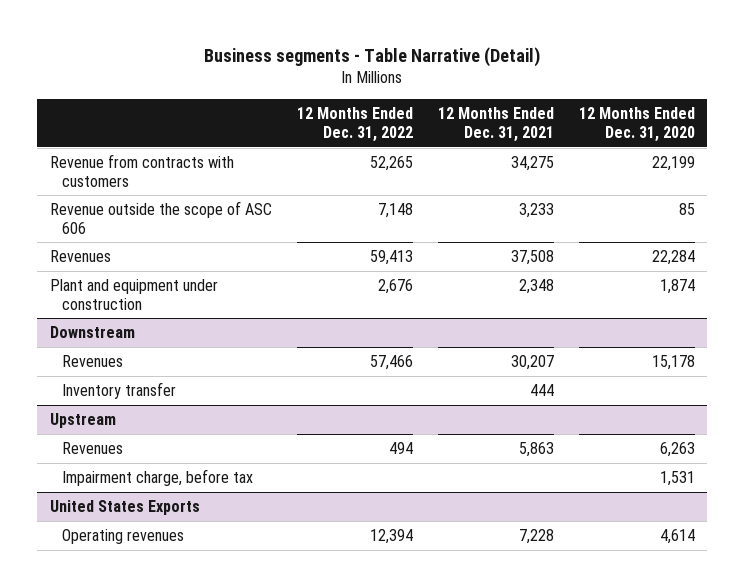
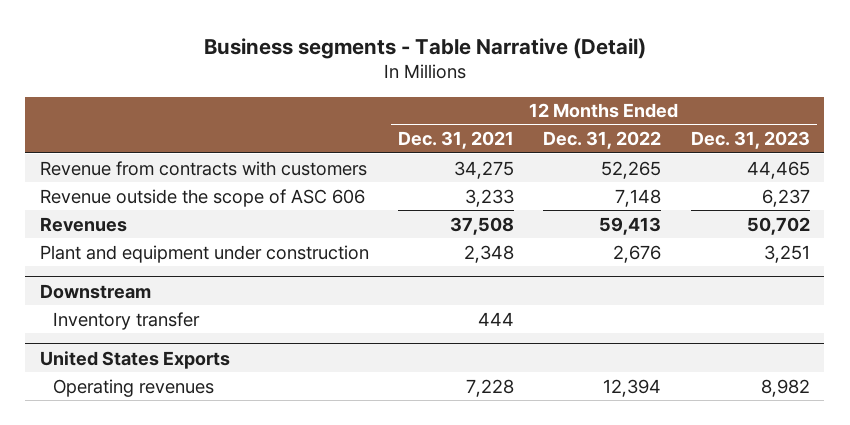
- | 12 Months Ended Dec. 31, 2022 | 12 Months Ended Dec. 31, 2021 | 12 Months Ended Dec. 31, 2020
+ | 12 Months Ended Dec. 31, 2021 | 12 Months Ended Dec. 31, 2022 | 12 Months Ended Dec. 31, 2023
@ Downstream
- Revenues | 57,466 | 30,207 | 15,178
- Upstream
- Revenues | 494 | 5,863 | 6,263
- Impairment charge, before tax | | | 1,531

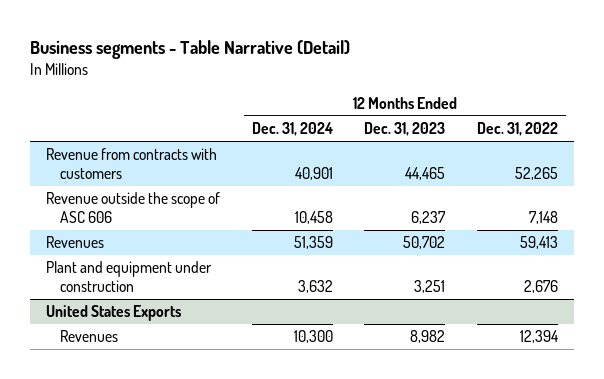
- | 12 Months Ended Dec. 31, 2021 | 12 Months Ended Dec. 31, 2022 | 12 Months Ended Dec. 31, 2023
+ | 12 Months Ended Dec. 31, 2024 | 12 Months Ended Dec. 31, 2023 | 12 Months Ended Dec. 31, 2022
- Downstream
- Inventory transfer | 444 | |
@ United States Exports
- Operating revenues | 7,228 | 12,394 | 8,982
+ Revenues | 10,300 | 8,982 | 12,394

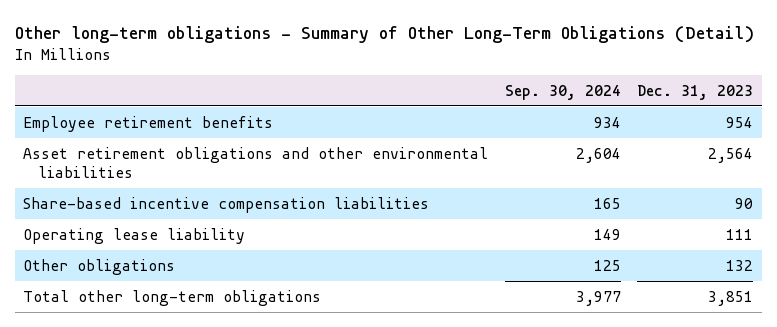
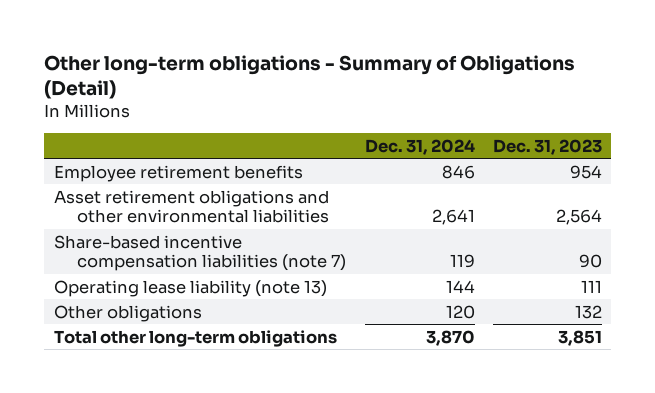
- Other long-term obligations - Summary of Other Long-Term Obligations (Detail)
+ Other long-term obligations - Summary of Obligations (Detail)
- | Sep. 30, 2024 | Dec. 31, 2023
+ | Dec. 31, 2024 | Dec. 31, 2023
- Share-based incentive compensation liabilities | 165 | 90
- Operating lease liability | 149 | 111
+ Share-based incentive compensation liabilities (note 7) | 119 | 90
+ Operating lease liability (note 13) | 144 | 111

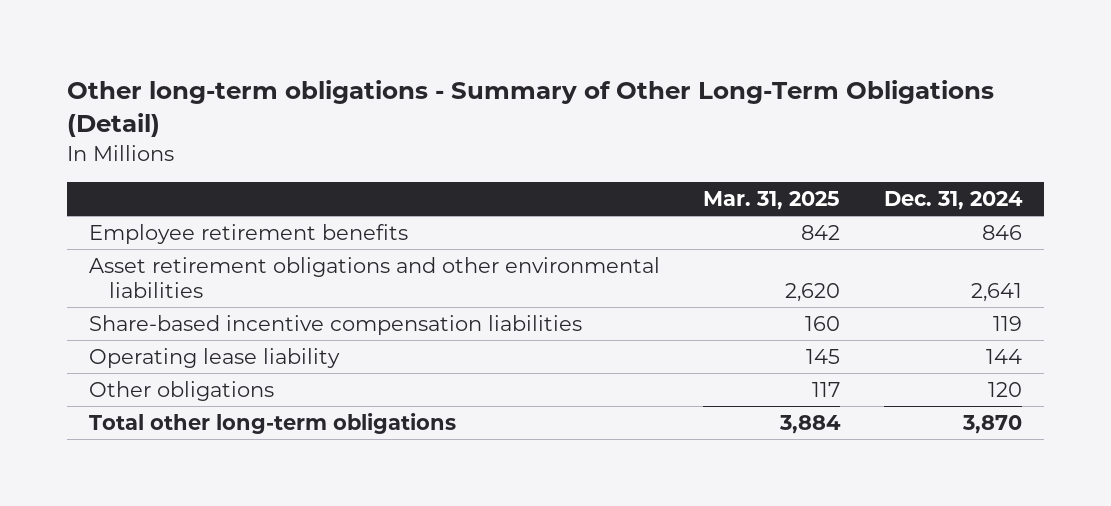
- Other long-term obligations - Summary of Obligations (Detail)
+ Other long-term obligations - Summary of Other Long-Term Obligations (Detail)
- | Dec. 31, 2024 | Dec. 31, 2023
+ | Mar. 31, 2025 | Dec. 31, 2024
- Share-based incentive compensation liabilities (note 7) | 119 | 90
- Operating lease liability (note 13) | 144 | 111
+ Share-based incentive compensation liabilities | 160 | 119
+ Operating lease liability | 145 | 144

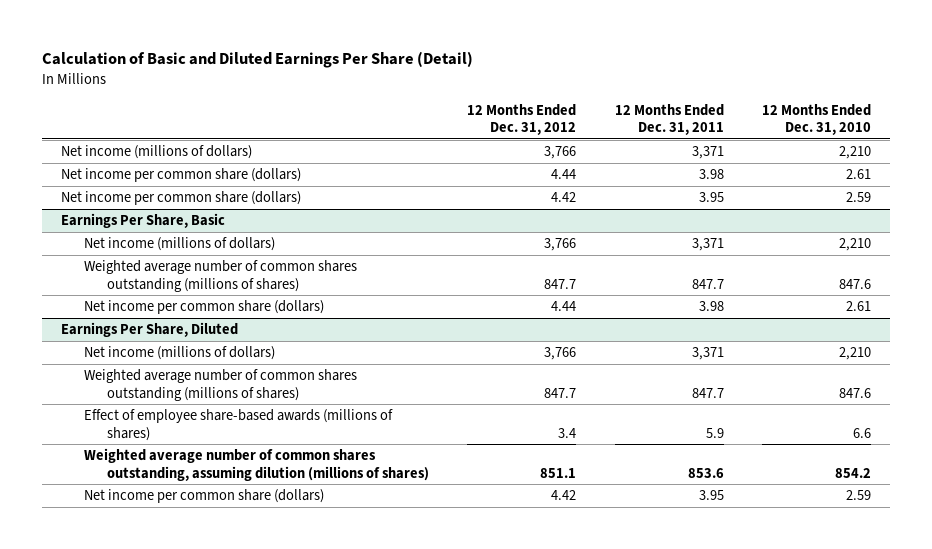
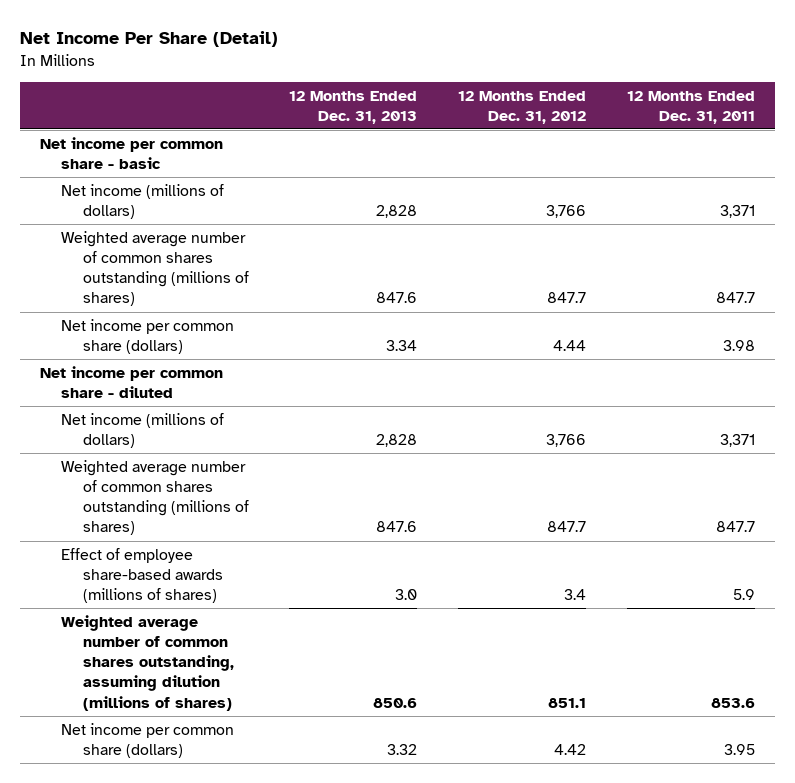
- Calculation of Basic and Diluted Earnings Per Share (Detail)
+ Net Income Per Share (Detail)
- | 12 Months Ended Dec. 31, 2012 | 12 Months Ended Dec. 31, 2011 | 12 Months Ended Dec. 31, 2010
+ | 12 Months Ended Dec. 31, 2013 | 12 Months Ended Dec. 31, 2012 | 12 Months Ended Dec. 31, 2011
- Net income (millions of dollars) | 3,766 | 3,371 | 2,210
- Net income per common share (dollars) | 4.44 | 3.98 | 2.61
- Net income per common share (dollars) | 4.42 | 3.95 | 2.59
- Earnings Per Share, Basic
+ Net income per common share - basic
- Earnings Per Share, Diluted
+ Net income per common share - diluted

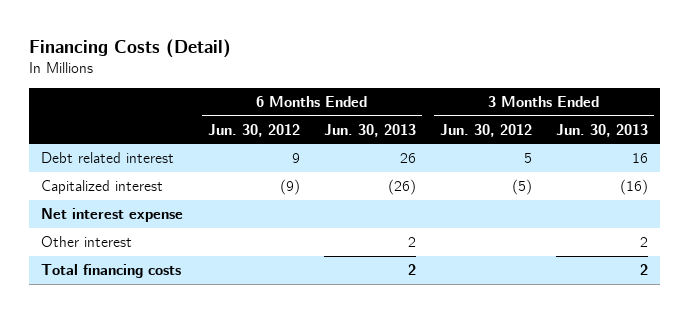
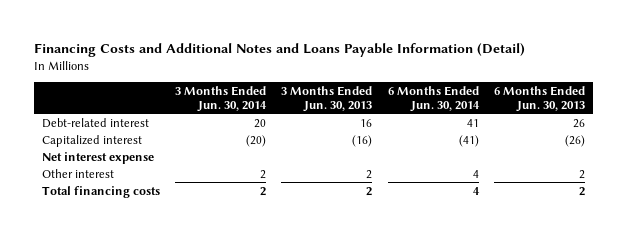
- Financing Costs (Detail)
+ Financing Costs and Additional Notes and Loans Payable Information (Detail)
- | 6 Months Ended Jun. 30, 2012 | 6 Months Ended Jun. 30, 2013 | 3 Months Ended Jun. 30, 2012 | 3 Months Ended Jun. 30, 2013
+ | 3 Months Ended Jun. 30, 2014 | 3 Months Ended Jun. 30, 2013 | 6 Months Ended Jun. 30, 2014 | 6 Months Ended Jun. 30, 2013
- Debt related interest | 9 | 26 | 5 | 16
+ Debt-related interest | 20 | 16 | 41 | 26

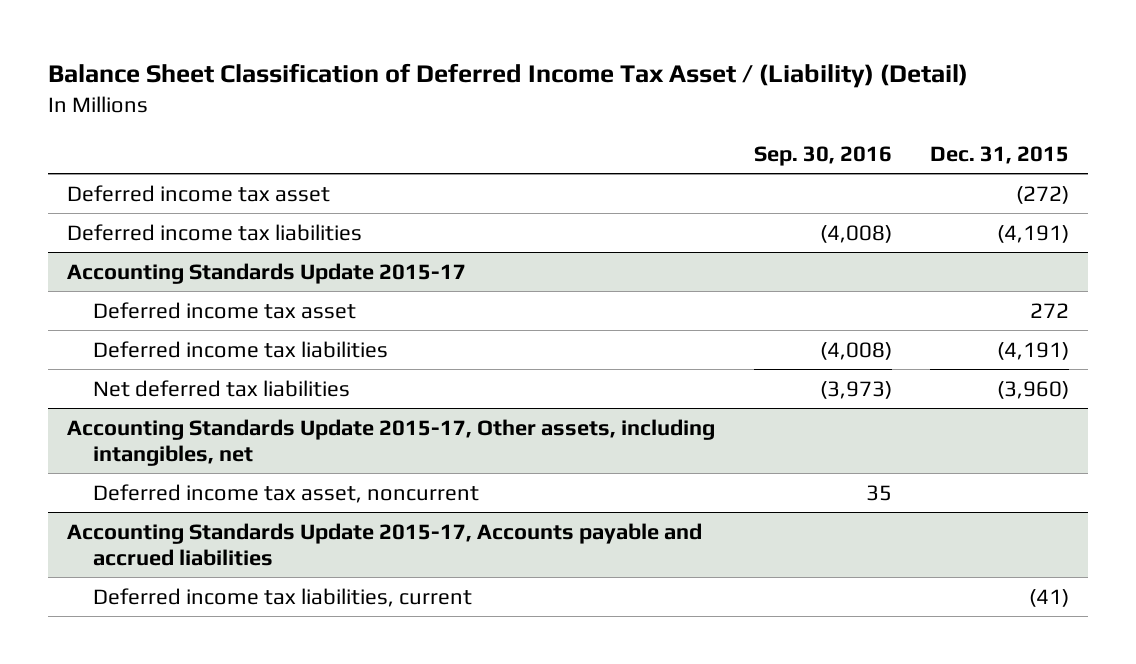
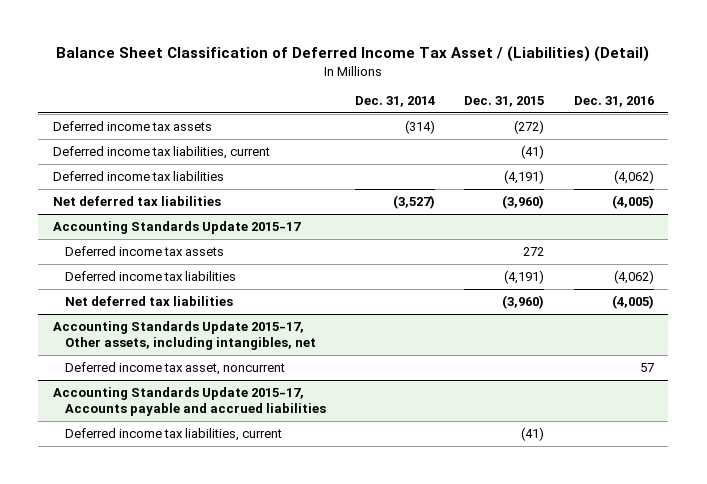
- Balance Sheet Classification of Deferred Income Tax Asset / (Liability) (Detail)
+ Balance Sheet Classification of Deferred Income Tax Asset / (Liabilities) (Detail)
- | Sep. 30, 2016 | Dec. 31, 2015
+ | Dec. 31, 2014 | Dec. 31, 2015 | Dec. 31, 2016
- Deferred income tax asset | | (272)
+ Deferred income tax assets | (314) | (272) |
+ Deferred income tax liabilities, current | | (41) |
+ Net deferred tax liabilities | (3,527) | (3,960) | (4,005)
@ Accounting Standards Update 2015-17
- Deferred income tax asset | | 272
+ Deferred income tax assets | | 272 |

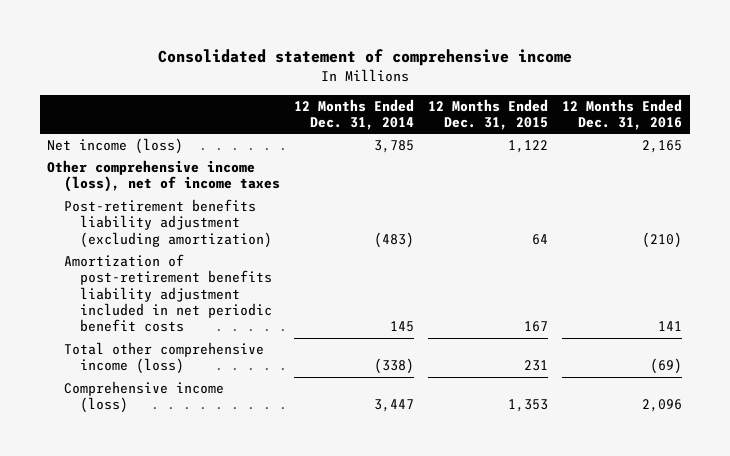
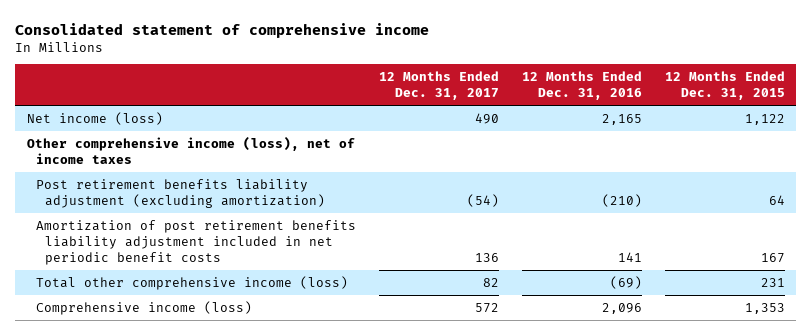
- | 12 Months Ended Dec. 31, 2014 | 12 Months Ended Dec. 31, 2015 | 12 Months Ended Dec. 31, 2016
+ | 12 Months Ended Dec. 31, 2017 | 12 Months Ended Dec. 31, 2016 | 12 Months Ended Dec. 31, 2015
- Post-retirement benefits liability adjustment (excluding amortization) | (483) | 64 | (210)
- Amortization of post-retirement benefits liability adjustment included in net periodic benefit costs | 145 | 167 | 141
+ Post retirement benefits liability adjustment (excluding amortization) | (54) | (210) | 64
+ Amortization of post retirement benefits liability adjustment included in net periodic benefit costs | 136 | 141 | 167

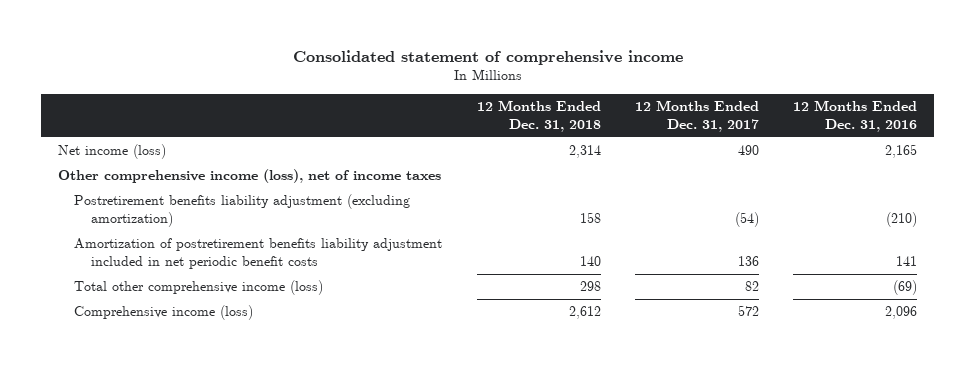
- | 12 Months Ended Dec. 31, 2017 | 12 Months Ended Dec. 31, 2016 | 12 Months Ended Dec. 31, 2015
+ | 12 Months Ended Dec. 31, 2018 | 12 Months Ended Dec. 31, 2017 | 12 Months Ended Dec. 31, 2016
- Post retirement benefits liability adjustment (excluding amortization) | (54) | (210) | 64
- Amortization of post retirement benefits liability adjustment included in net periodic benefit costs | 136 | 141 | 167
+ Postretirement benefits liability adjustment (excluding amortization) | 158 | (54) | (210)
+ Amortization of postretirement benefits liability adjustment included in net periodic benefit costs | 140 | 136 | 141

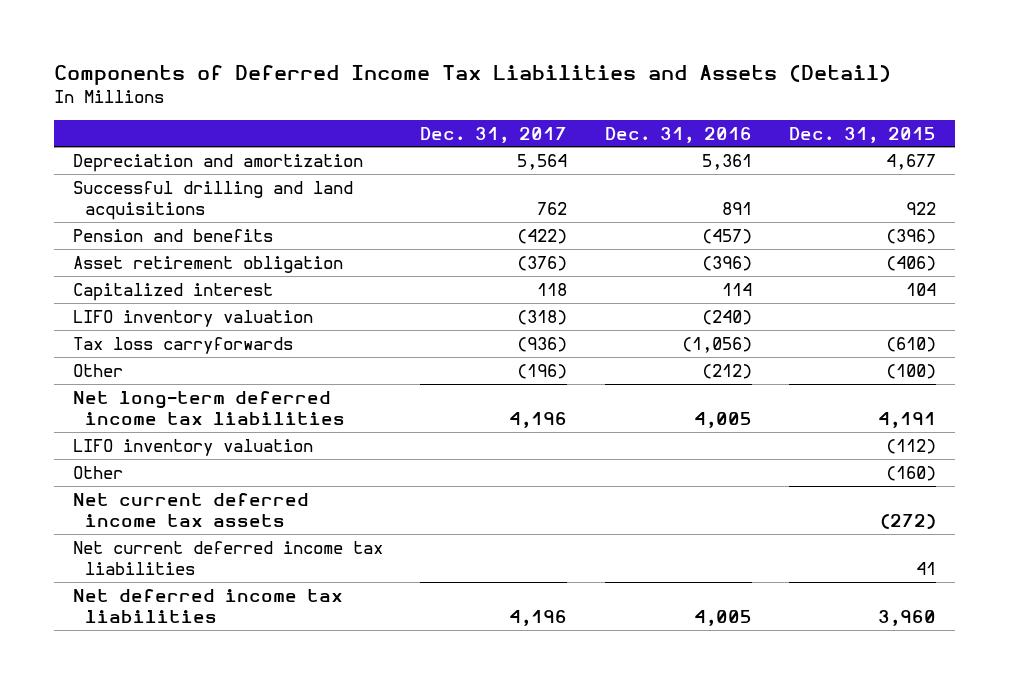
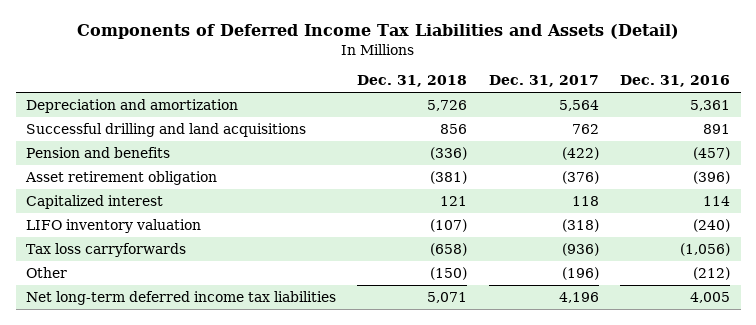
- | Dec. 31, 2017 | Dec. 31, 2016 | Dec. 31, 2015
+ | Dec. 31, 2018 | Dec. 31, 2017 | Dec. 31, 2016
- LIFO inventory valuation | | | (112)
- Other | | | (160)
- Net current deferred income tax assets | | | (272)
- Net current deferred income tax liabilities | | | 41
- Net deferred income tax liabilities | 4,196 | 4,005 | 3,960

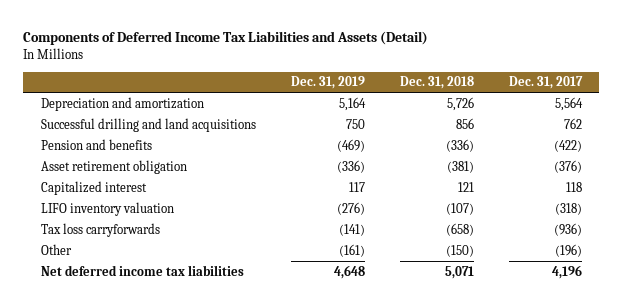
- | Dec. 31, 2018 | Dec. 31, 2017 | Dec. 31, 2016
+ | Dec. 31, 2019 | Dec. 31, 2018 | Dec. 31, 2017
- Net long-term deferred income tax liabilities | 5,071 | 4,196 | 4,005
+ Net deferred income tax liabilities | 4,648 | 5,071 | 4,196

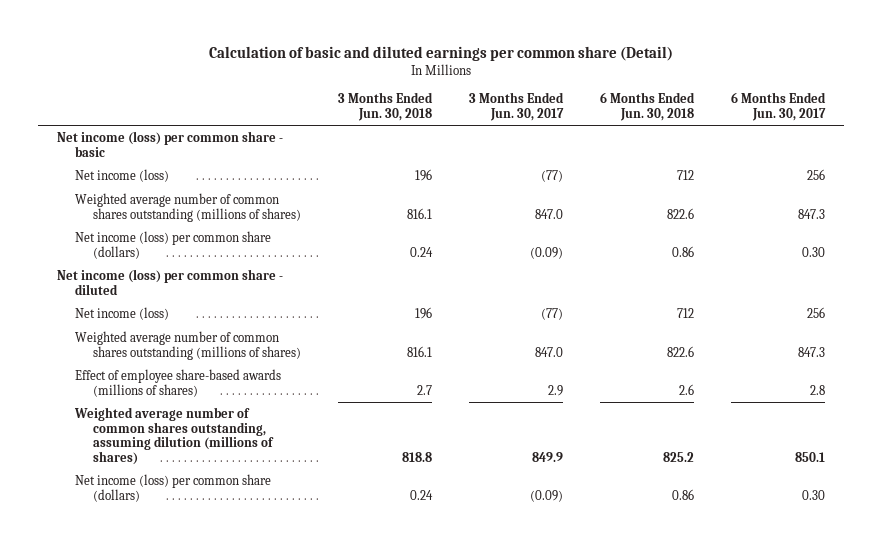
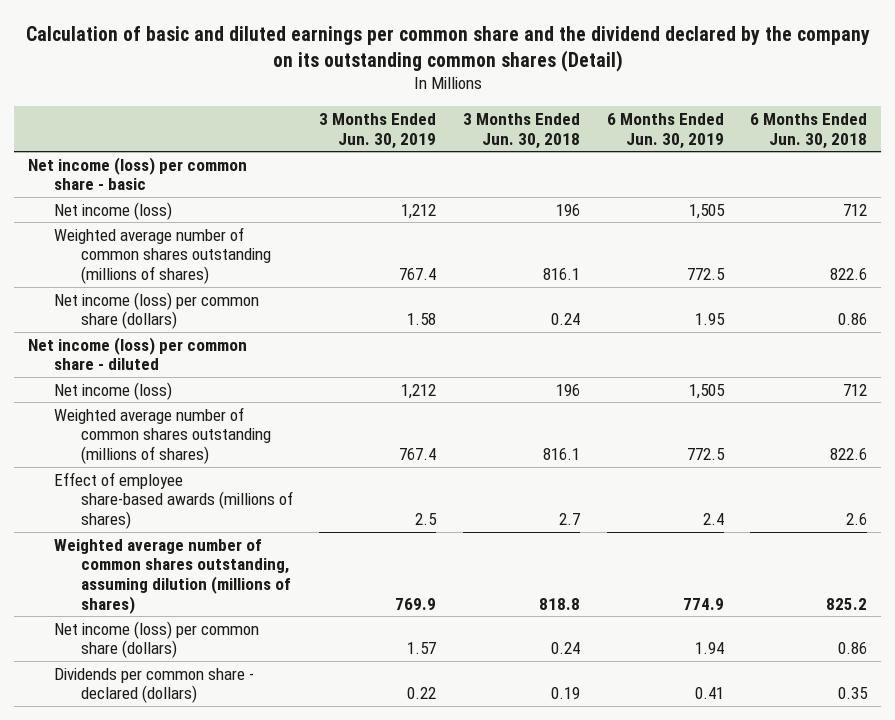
- Calculation of basic and diluted earnings per common share (Detail)
+ Calculation of basic and diluted earnings per common share and the dividend declared by the company on its outstanding common shares (Detail)
- | 3 Months Ended Jun. 30, 2018 | 3 Months Ended Jun. 30, 2017 | 6 Months Ended Jun. 30, 2018 | 6 Months Ended Jun. 30, 2017
+ | 3 Months Ended Jun. 30, 2019 | 3 Months Ended Jun. 30, 2018 | 6 Months Ended Jun. 30, 2019 | 6 Months Ended Jun. 30, 2018
+ Dividends per common share - declared (dollars) | 0.22 | 0.19 | 0.41 | 0.35

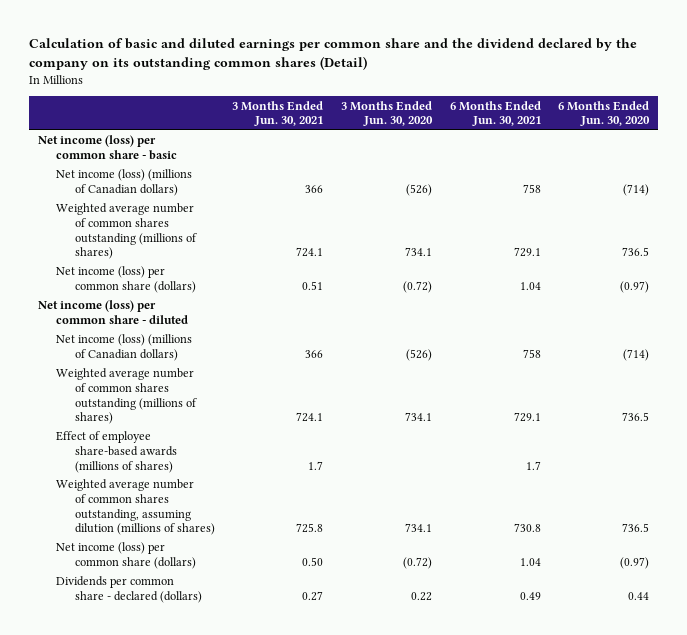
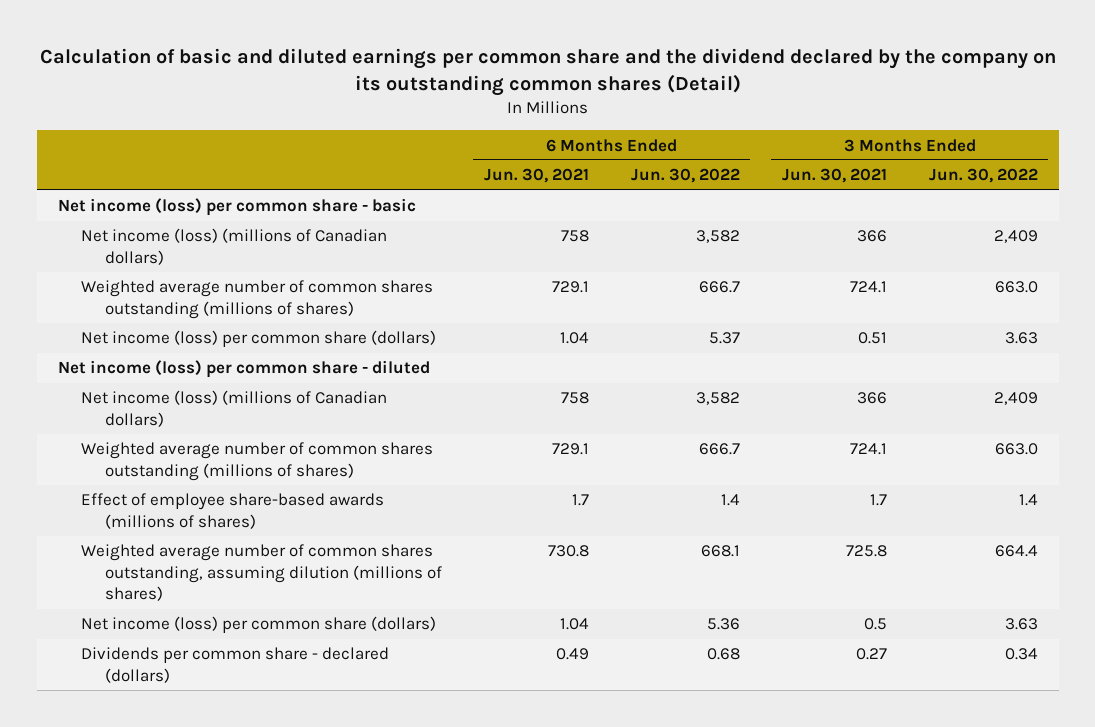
- | 3 Months Ended Jun. 30, 2021 | 3 Months Ended Jun. 30, 2020 | 6 Months Ended Jun. 30, 2021 | 6 Months Ended Jun. 30, 2020
+ | 6 Months Ended Jun. 30, 2021 | 6 Months Ended Jun. 30, 2022 | 3 Months Ended Jun. 30, 2021 | 3 Months Ended Jun. 30, 2022
- Net income (loss) per common share (dollars) | 0.50 | (0.72) | 1.04 | (0.97)
+ Net income (loss) per common share (dollars) | 1.04 | 5.36 | 0.5 | 3.63

